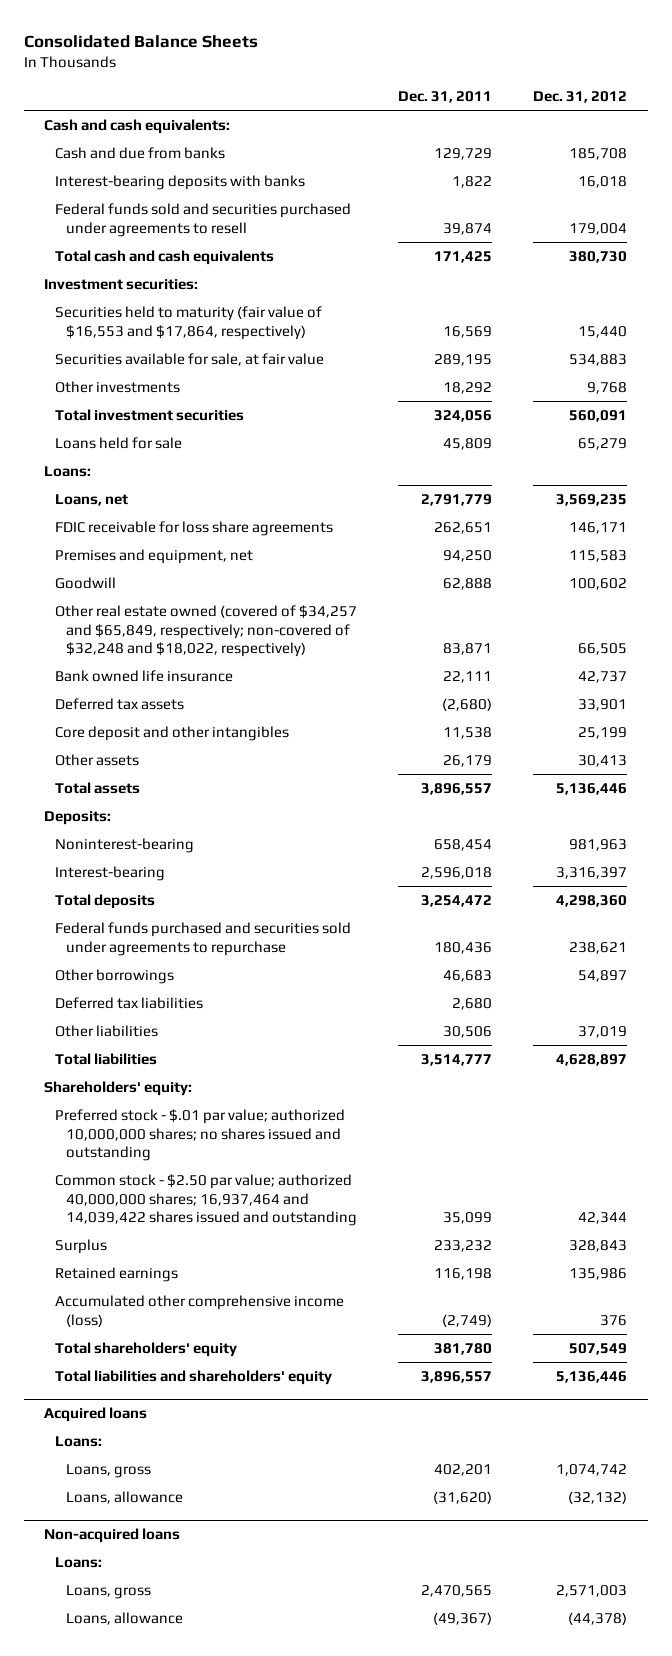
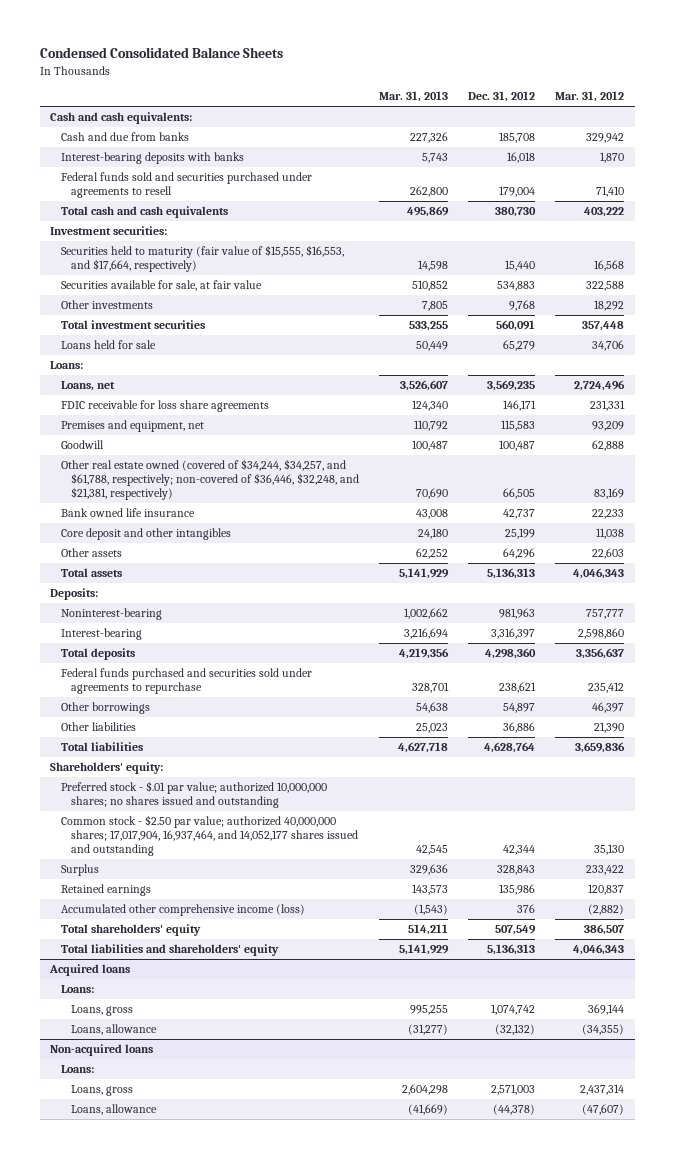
- Consolidated Balance Sheets
+ Condensed Consolidated Balance Sheets
- | Dec. 31, 2011 | Dec. 31, 2012
+ | Mar. 31, 2013 | Dec. 31, 2012 | Mar. 31, 2012
- Securities held to maturity (fair value of $16,553 and $17,864, respectively) | 16,569 | 15,440
+ Securities held to maturity (fair value of $15,555, $16,553, and $17,664, respectively) | 14,598 | 15,440 | 16,568
- Goodwill | 62,888 | 100,602
- Other real estate owned (covered of $34,257 and $65,849, respectively; non-covered of $32,248 and $18,022, respectively) | 83,871 | 66,505
+ Goodwill | 100,487 | 100,487 | 62,888
+ Other real estate owned (covered of $34,244, $34,257, and $61,788, respectively; non-covered of $36,446, $32,248, and $21,381, respectively) | 70,690 | 66,505 | 83,169
- Deferred tax assets | (2,680) | 33,901
- Other assets | 26,179 | 30,413
- Total assets | 3,896,557 | 5,136,446
+ Other assets | 62,252 | 64,296 | 22,603
+ Total assets | 5,141,929 | 5,136,313 | 4,046,343
- Deferred tax liabilities | 2,680 |
- Other liabilities | 30,506 | 37,019
- Total liabilities | 3,514,777 | 4,628,897
+ Other liabilities | 25,023 | 36,886 | 21,390
+ Total liabilities | 4,627,718 | 4,628,764 | 3,659,836
- Common stock - $2.50 par value; authorized 40,000,000 shares; 16,937,464 and 14,039,422 shares issued and outstanding | 35,099 | 42,344
+ Common stock - $2.50 par value; authorized 40,000,000 shares; 17,017,904, 16,937,464, and 14,052,177 shares issued and outstanding | 42,545 | 42,344 | 35,130
- Total liabilities and shareholders' equity | 3,896,557 | 5,136,446
+ Total liabilities and shareholders' equity | 5,141,929 | 5,136,313 | 4,046,343

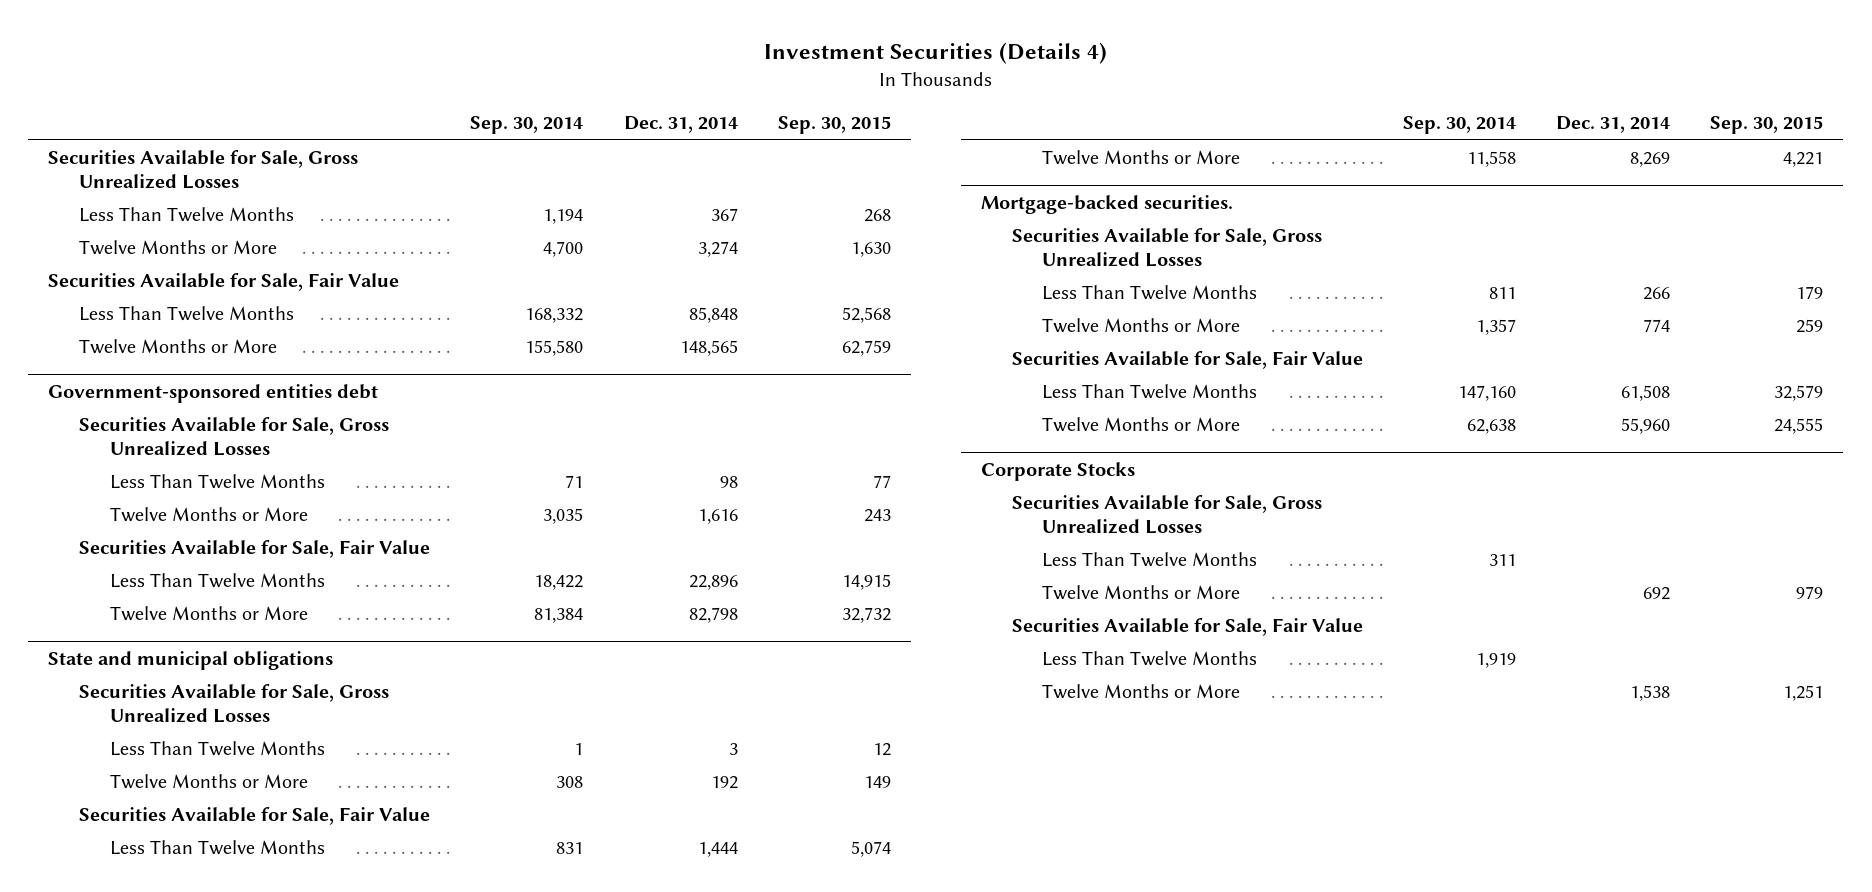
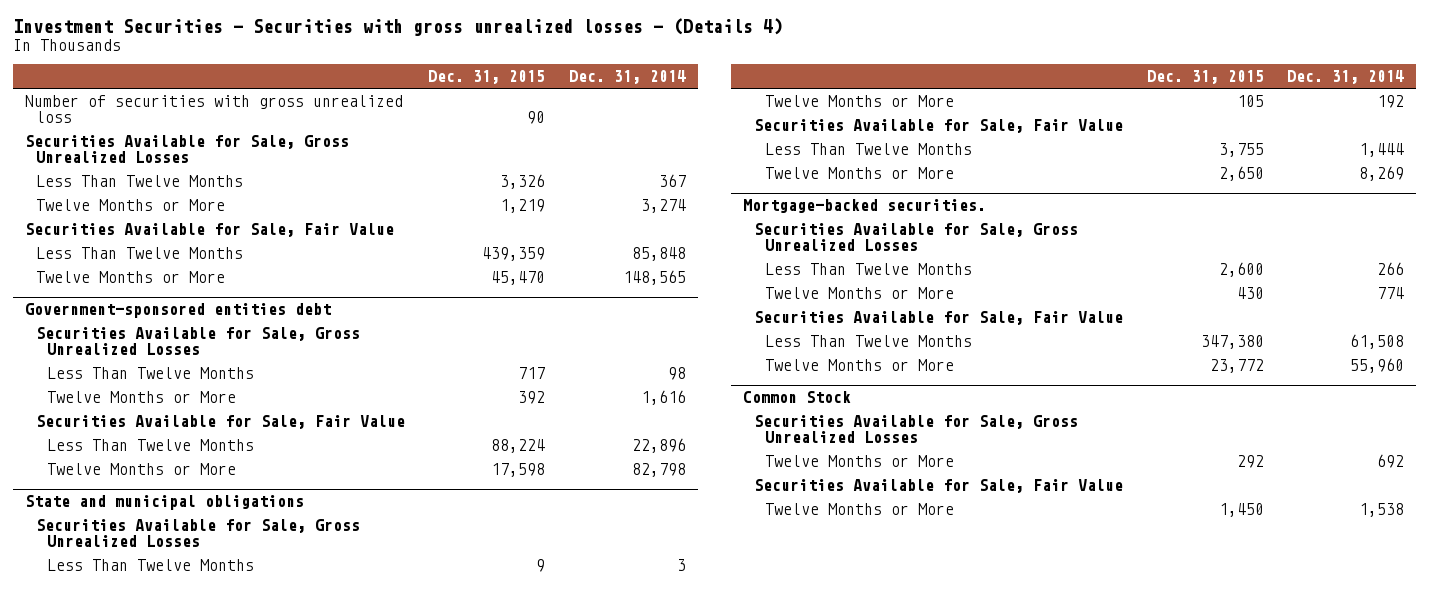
- Investment Securities (Details 4)
+ Investment Securities - Securities with gross unrealized losses - (Details 4)
- | Sep. 30, 2014 | Dec. 31, 2014 | Sep. 30, 2015
+ | Dec. 31, 2015 | Dec. 31, 2014
+ Number of securities with gross unrealized loss | 90 |
- Corporate Stocks
+ Common Stock
- Less Than Twelve Months | 311 | |
- Less Than Twelve Months | 1,919 | |

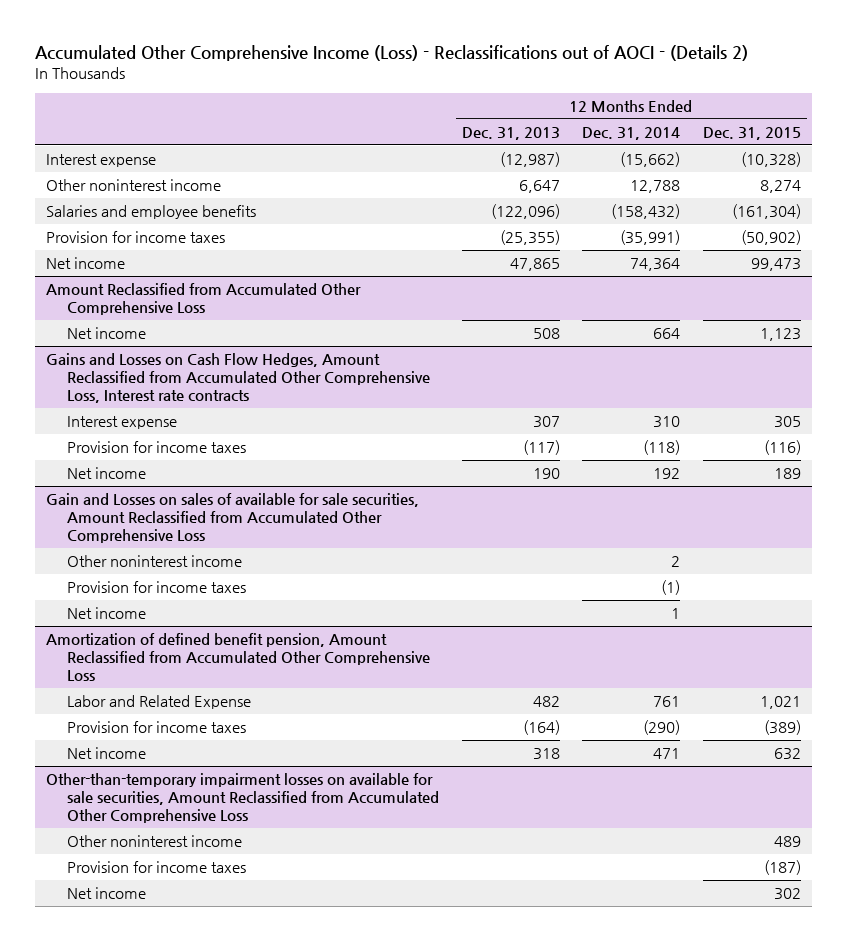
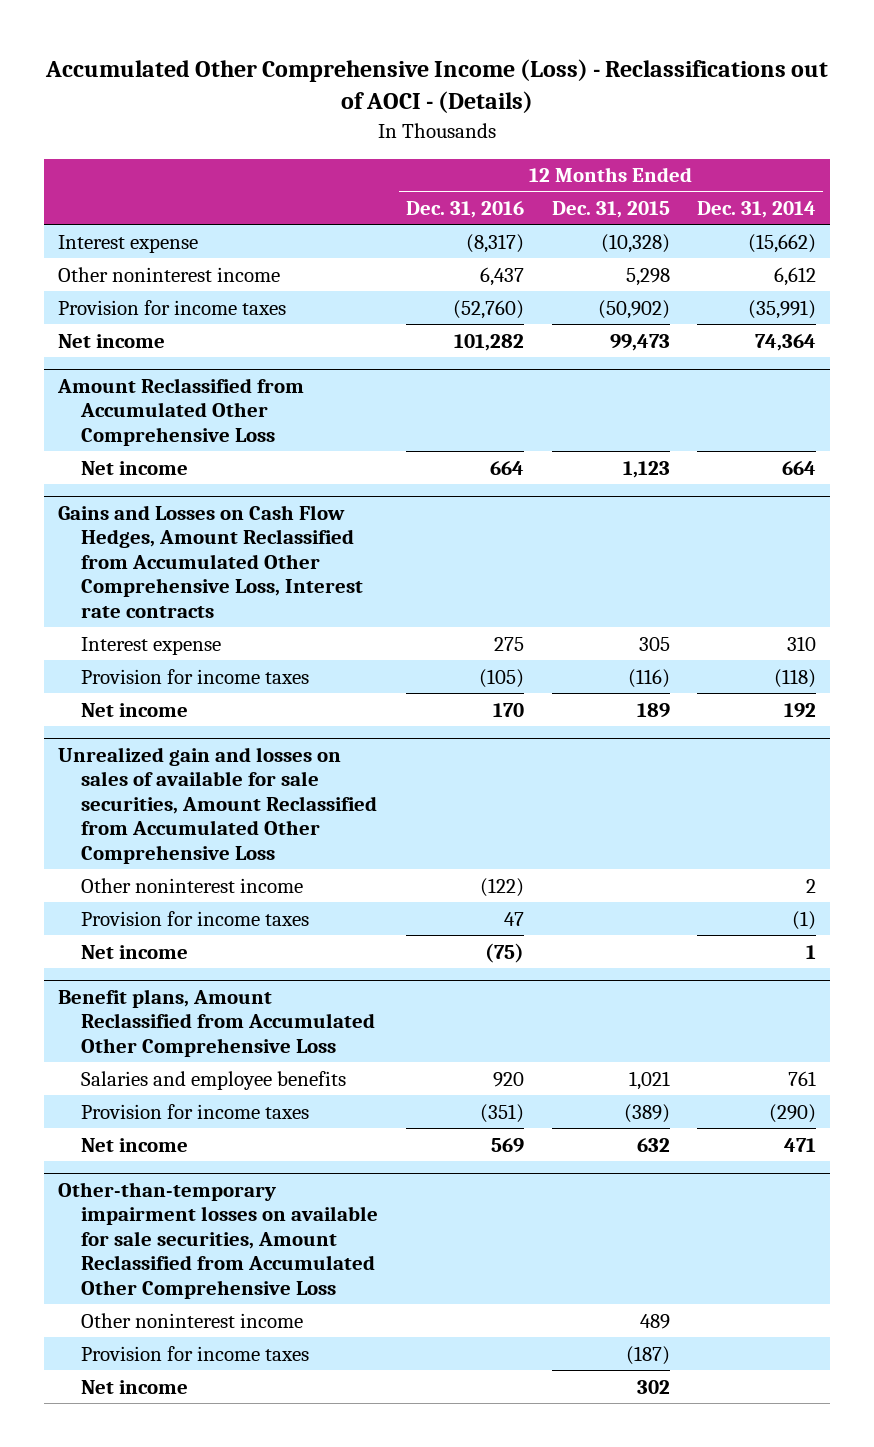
- Accumulated Other Comprehensive Income (Loss) - Reclassifications out of AOCI - (Details 2)
+ Accumulated Other Comprehensive Income (Loss) - Reclassifications out of AOCI - (Details)
- | 12 Months Ended Dec. 31, 2013 | 12 Months Ended Dec. 31, 2014 | 12 Months Ended Dec. 31, 2015
+ | 12 Months Ended Dec. 31, 2016 | 12 Months Ended Dec. 31, 2015 | 12 Months Ended Dec. 31, 2014
- Other noninterest income | 6,647 | 12,788 | 8,274
- Salaries and employee benefits | (122,096) | (158,432) | (161,304)
+ Other noninterest income | 6,437 | 5,298 | 6,612
- Gain and Losses on sales of available for sale securities, Amount Reclassified from Accumulated Other Comprehensive Loss
+ Unrealized gain and losses on sales of available for sale securities, Amount Reclassified from Accumulated Other Comprehensive Loss
- Amortization of defined benefit pension, Amount Reclassified from Accumulated Other Comprehensive Loss
- Labor and Related Expense | 482 | 761 | 1,021
+ Benefit plans, Amount Reclassified from Accumulated Other Comprehensive Loss
+ Salaries and employee benefits | 920 | 1,021 | 761

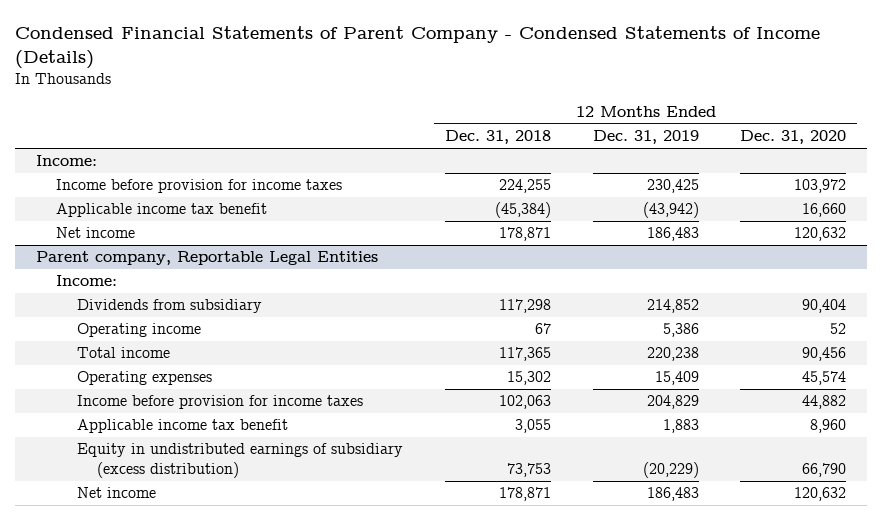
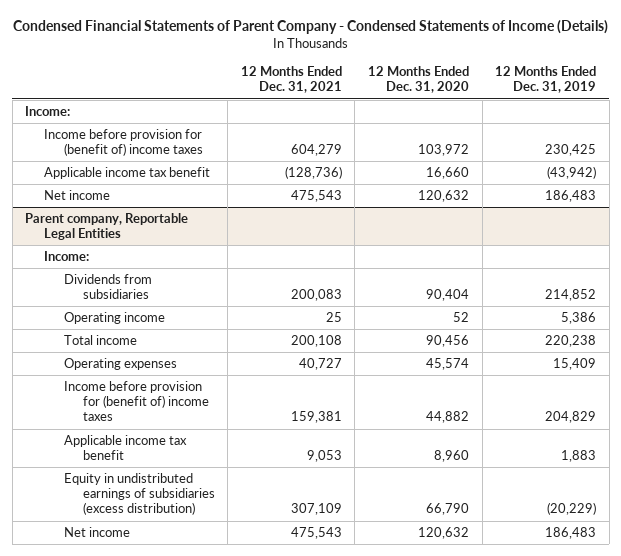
- | 12 Months Ended Dec. 31, 2018 | 12 Months Ended Dec. 31, 2019 | 12 Months Ended Dec. 31, 2020
+ | 12 Months Ended Dec. 31, 2021 | 12 Months Ended Dec. 31, 2020 | 12 Months Ended Dec. 31, 2019
- Income before provision for income taxes | 224,255 | 230,425 | 103,972
+ Income before provision for (benefit of) income taxes | 604,279 | 103,972 | 230,425
@ Parent company, Reportable Legal Entities
- Dividends from subsidiary | 117,298 | 214,852 | 90,404
+ Dividends from subsidiaries | 200,083 | 90,404 | 214,852
- Income before provision for income taxes | 102,063 | 204,829 | 44,882
+ Income before provision for (benefit of) income taxes | 159,381 | 44,882 | 204,829
- Equity in undistributed earnings of subsidiary (excess distribution) | 73,753 | (20,229) | 66,790
+ Equity in undistributed earnings of subsidiaries (excess distribution) | 307,109 | 66,790 | (20,229)

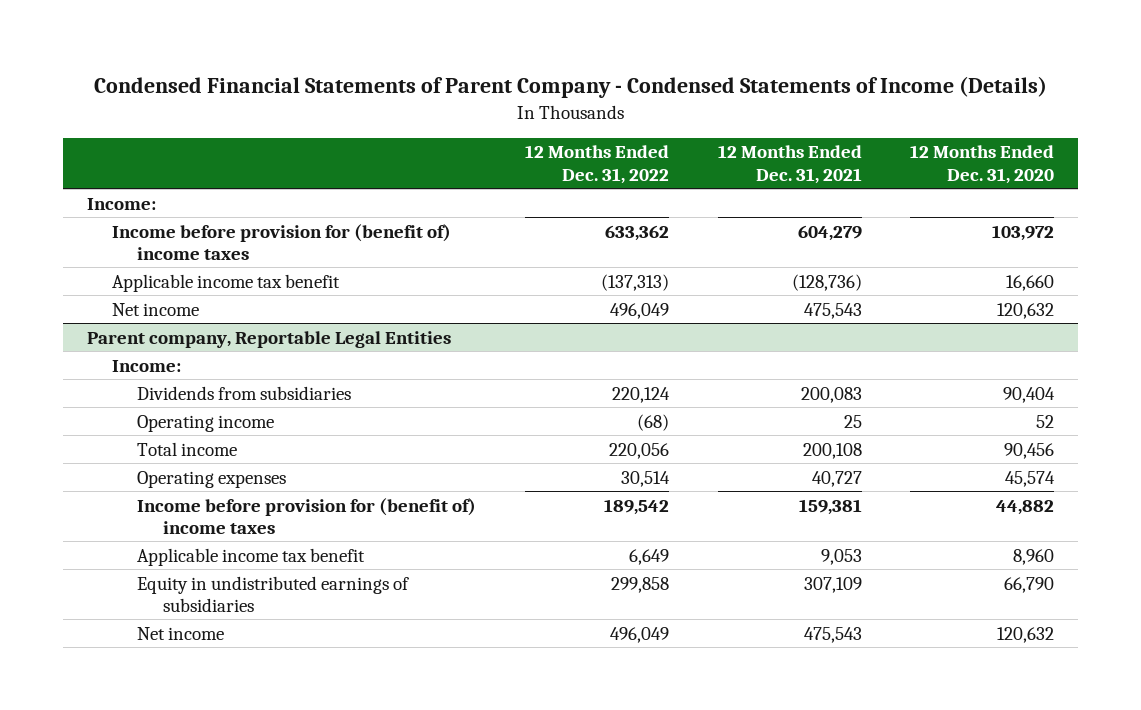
- | 12 Months Ended Dec. 31, 2021 | 12 Months Ended Dec. 31, 2020 | 12 Months Ended Dec. 31, 2019
+ | 12 Months Ended Dec. 31, 2022 | 12 Months Ended Dec. 31, 2021 | 12 Months Ended Dec. 31, 2020
@ Parent company, Reportable Legal Entities
- Equity in undistributed earnings of subsidiaries (excess distribution) | 307,109 | 66,790 | (20,229)
+ Equity in undistributed earnings of subsidiaries | 299,858 | 307,109 | 66,790

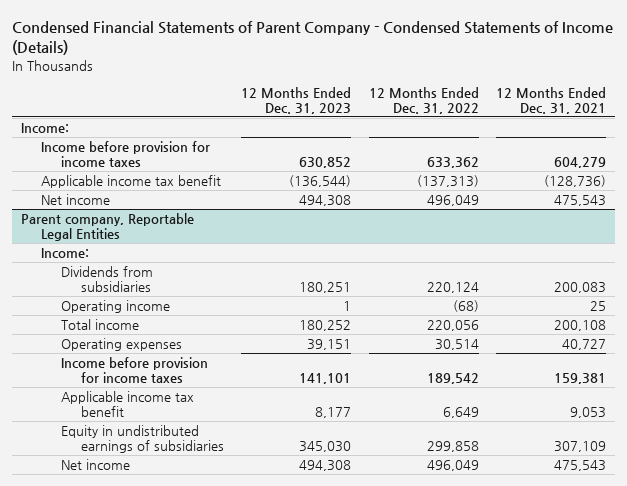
- | 12 Months Ended Dec. 31, 2022 | 12 Months Ended Dec. 31, 2021 | 12 Months Ended Dec. 31, 2020
+ | 12 Months Ended Dec. 31, 2023 | 12 Months Ended Dec. 31, 2022 | 12 Months Ended Dec. 31, 2021
- Income before provision for (benefit of) income taxes | 633,362 | 604,279 | 103,972
+ Income before provision for income taxes | 630,852 | 633,362 | 604,279
@ Parent company, Reportable Legal Entities
- Income before provision for (benefit of) income taxes | 189,542 | 159,381 | 44,882
+ Income before provision for income taxes | 141,101 | 189,542 | 159,381

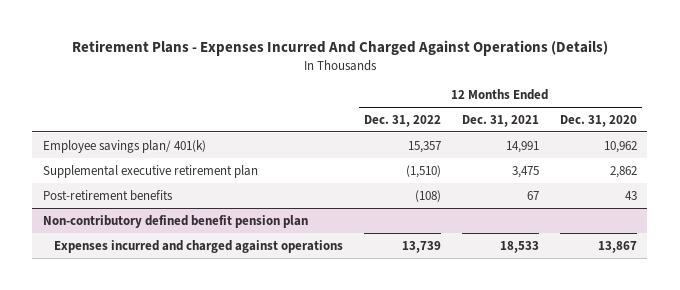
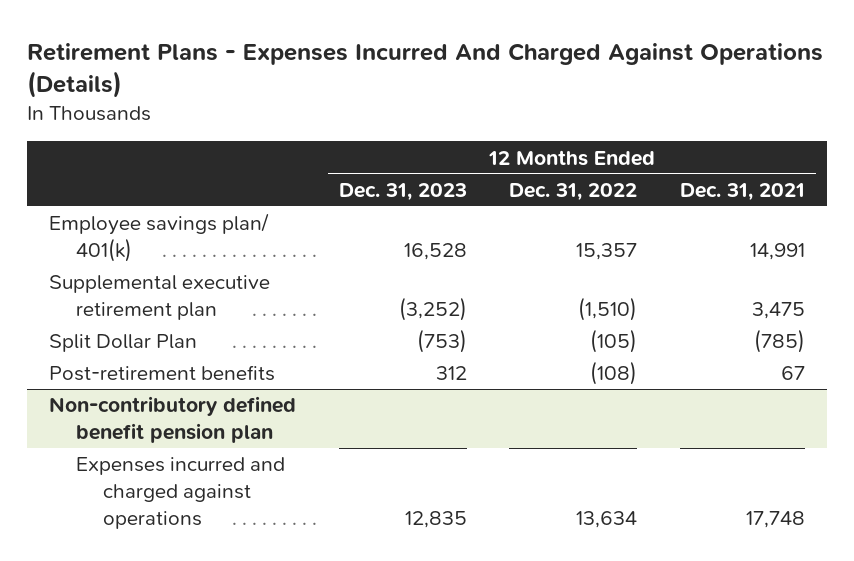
- | 12 Months Ended Dec. 31, 2022 | 12 Months Ended Dec. 31, 2021 | 12 Months Ended Dec. 31, 2020
+ | 12 Months Ended Dec. 31, 2023 | 12 Months Ended Dec. 31, 2022 | 12 Months Ended Dec. 31, 2021
+ Split Dollar Plan | (753) | (105) | (785)
@ Non-contributory defined benefit pension plan
- Expenses incurred and charged against operations | 13,739 | 18,533 | 13,867
+ Expenses incurred and charged against operations | 12,835 | 13,634 | 17,748

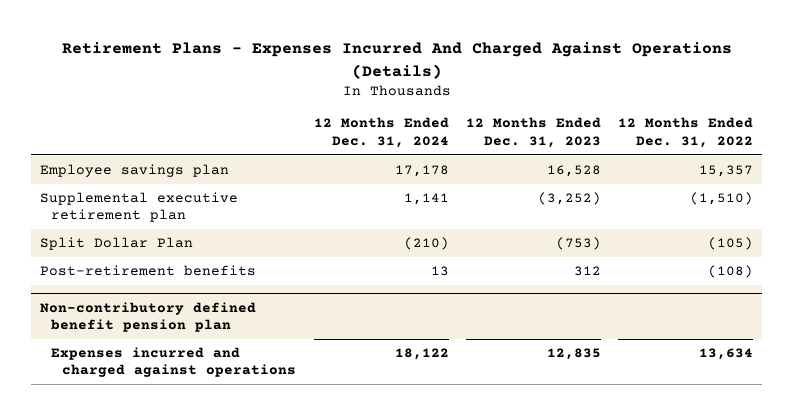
- | 12 Months Ended Dec. 31, 2023 | 12 Months Ended Dec. 31, 2022 | 12 Months Ended Dec. 31, 2021
+ | 12 Months Ended Dec. 31, 2024 | 12 Months Ended Dec. 31, 2023 | 12 Months Ended Dec. 31, 2022
- Employee savings plan/ 401(k) | 16,528 | 15,357 | 14,991
+ Employee savings plan | 17,178 | 16,528 | 15,357

